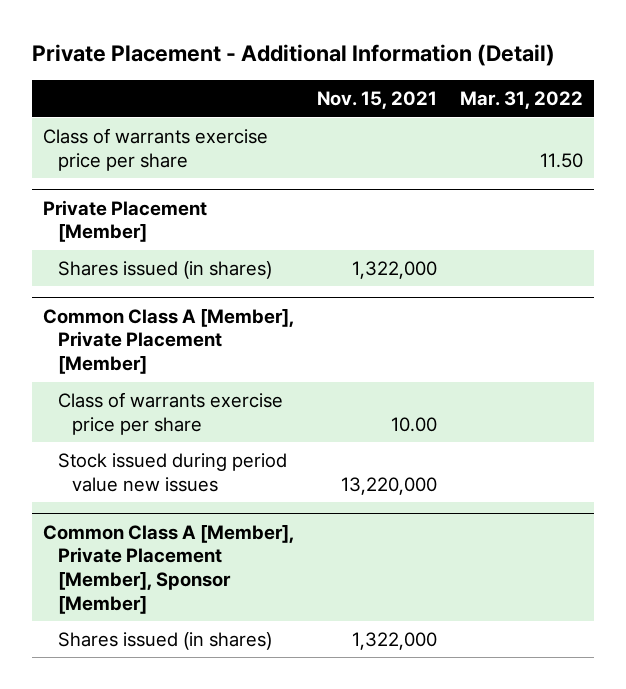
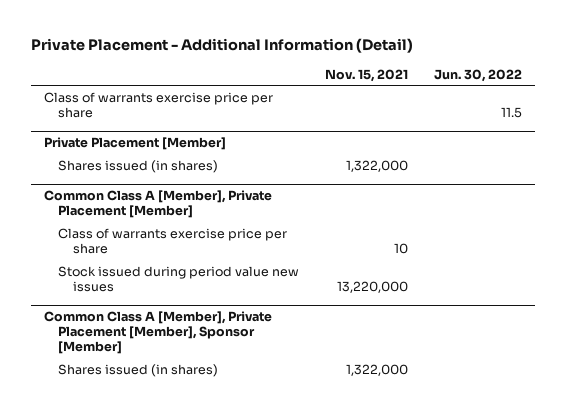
- | Nov. 15, 2021 | Mar. 31, 2022
+ | Nov. 15, 2021 | Jun. 30, 2022
@ Common Class A [Member], Private Placement [Member]
- Class of warrants exercise price per share | 10.00 |
+ Class of warrants exercise price per share | 10 |

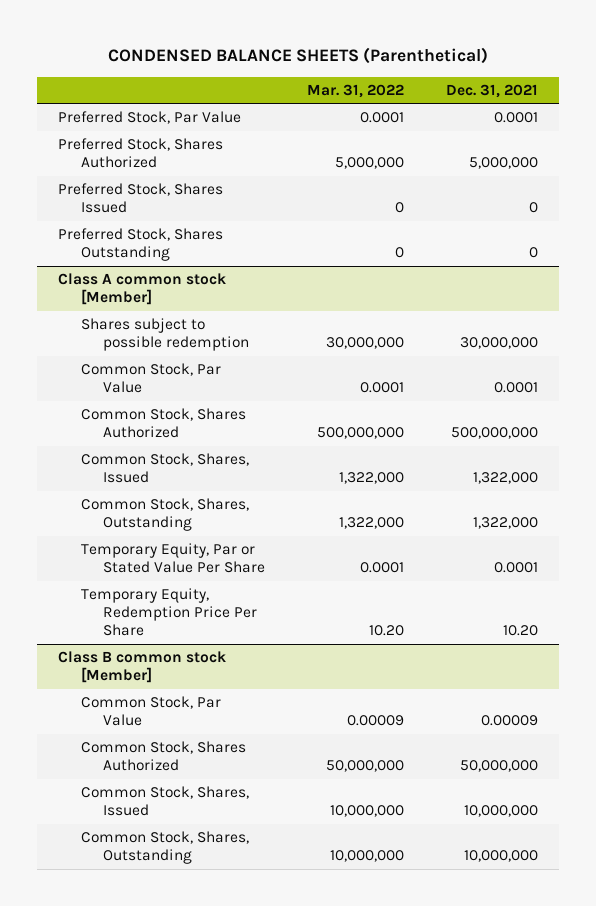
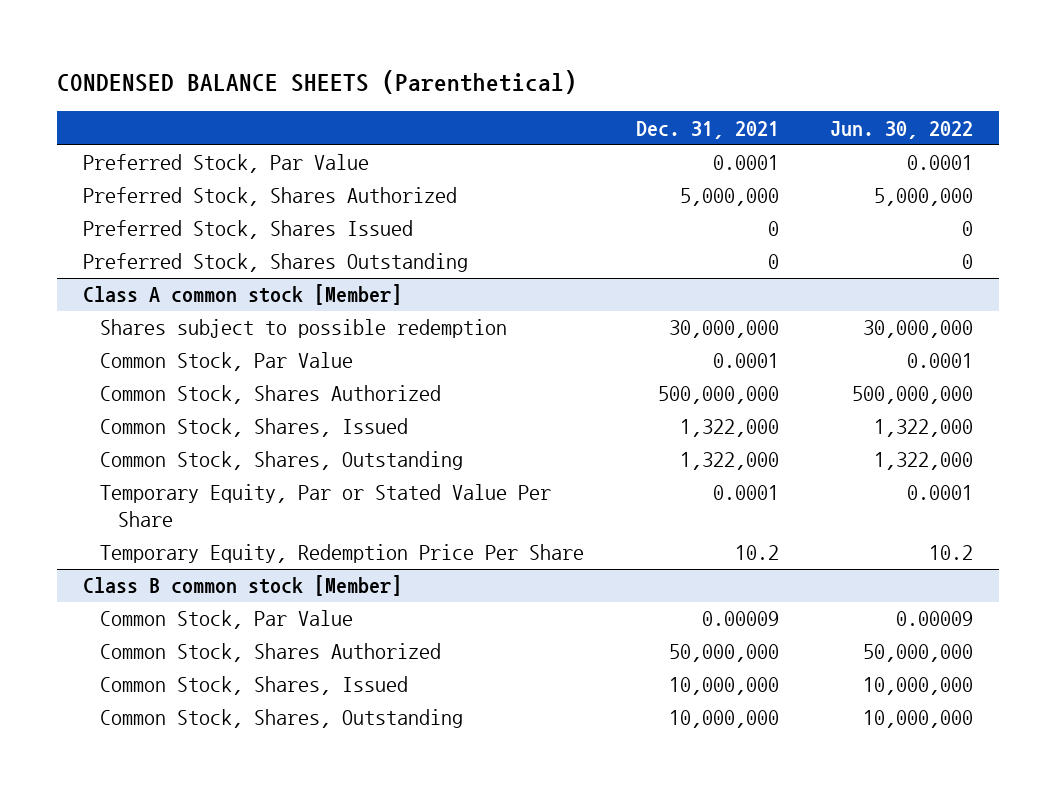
- | Mar. 31, 2022 | Dec. 31, 2021
+ | Dec. 31, 2021 | Jun. 30, 2022
@ Class A common stock [Member]
- Temporary Equity, Redemption Price Per Share | 10.20 | 10.20
+ Temporary Equity, Redemption Price Per Share | 10.2 | 10.2

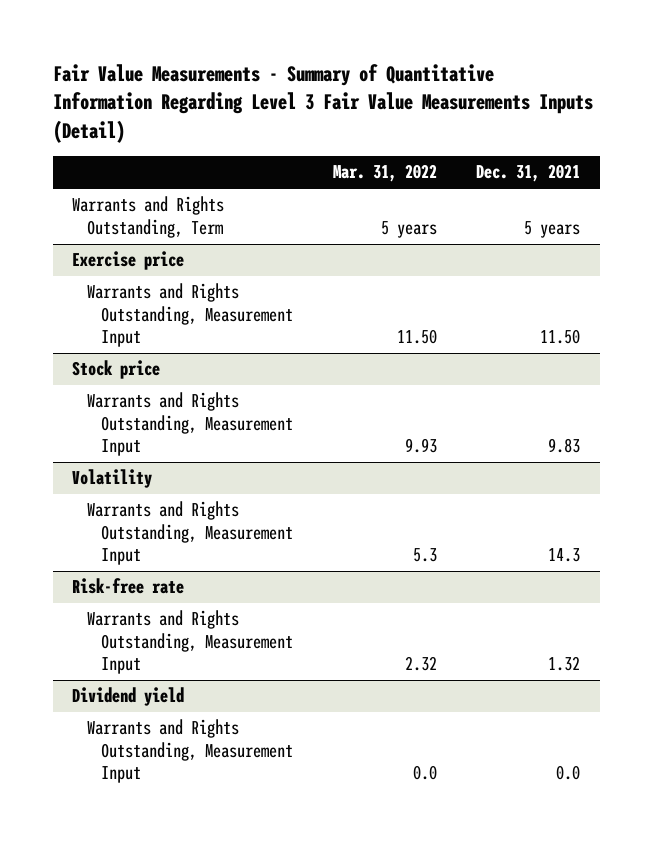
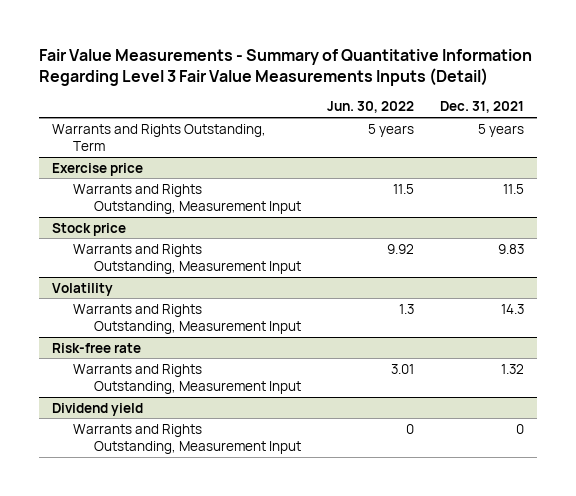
- | Mar. 31, 2022 | Dec. 31, 2021
+ | Jun. 30, 2022 | Dec. 31, 2021
@ Exercise price
- Warrants and Rights Outstanding, Measurement Input | 11.50 | 11.50
+ Warrants and Rights Outstanding, Measurement Input | 11.5 | 11.5
@ Dividend yield
- Warrants and Rights Outstanding, Measurement Input | 0.0 | 0.0
+ Warrants and Rights Outstanding, Measurement Input | 0 | 0

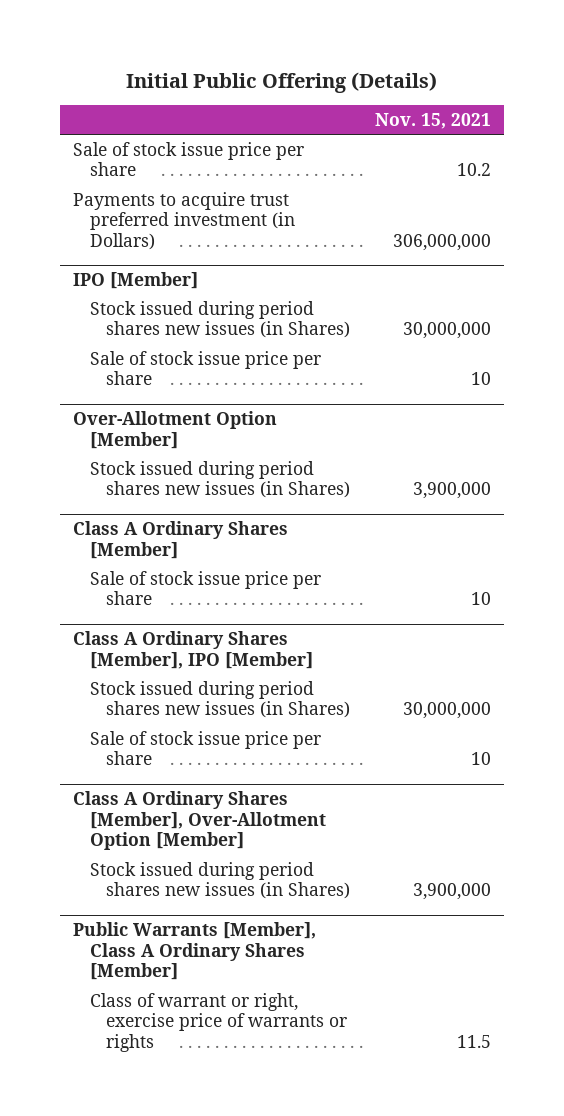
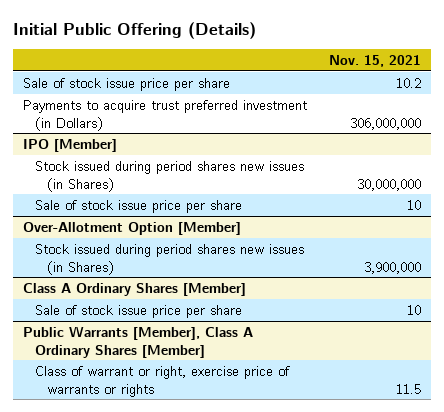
- Class A Ordinary Shares [Member], IPO [Member]
- Stock issued during period shares new issues (in Shares) | 30,000,000
- Sale of stock issue price per share | 10
- Class A Ordinary Shares [Member], Over-Allotment Option [Member]
- Stock issued during period shares new issues (in Shares) | 3,900,000

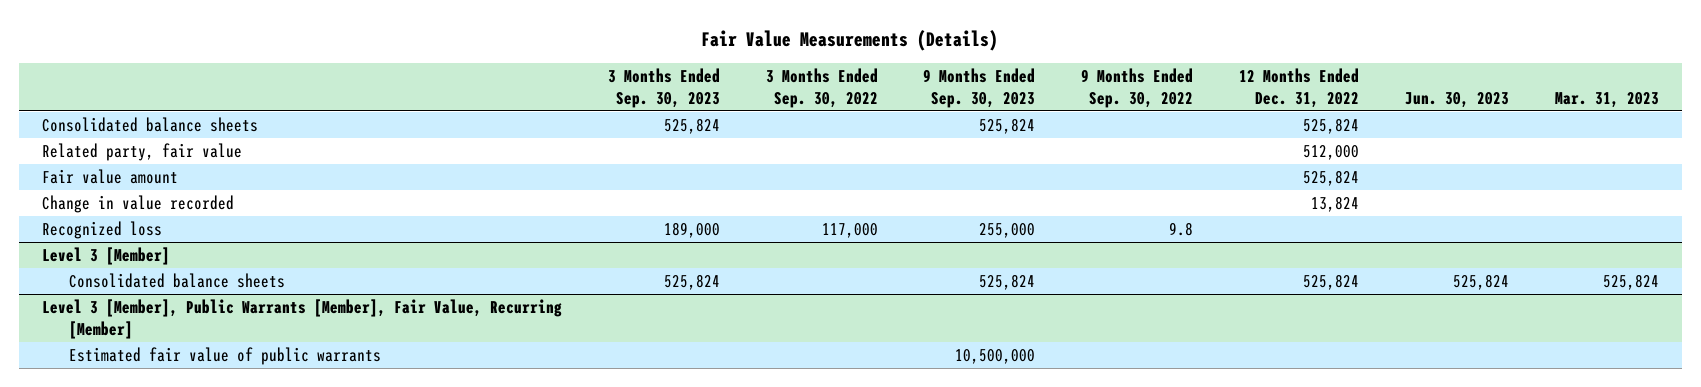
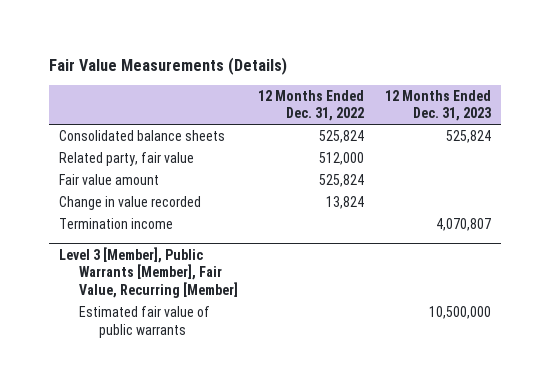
- | 3 Months Ended Sep. 30, 2023 | 3 Months Ended Sep. 30, 2022 | 9 Months Ended Sep. 30, 2023 | 9 Months Ended Sep. 30, 2022 | 12 Months Ended Dec. 31, 2022 | Jun. 30, 2023 | Mar. 31, 2023
+ | 12 Months Ended Dec. 31, 2022 | 12 Months Ended Dec. 31, 2023
- Recognized loss | 189,000 | 117,000 | 255,000 | 9.8 | | |
- Level 3 [Member]
- Consolidated balance sheets | 525,824 | | 525,824 | | 525,824 | 525,824 | 525,824
+ Termination income | | 4,070,807

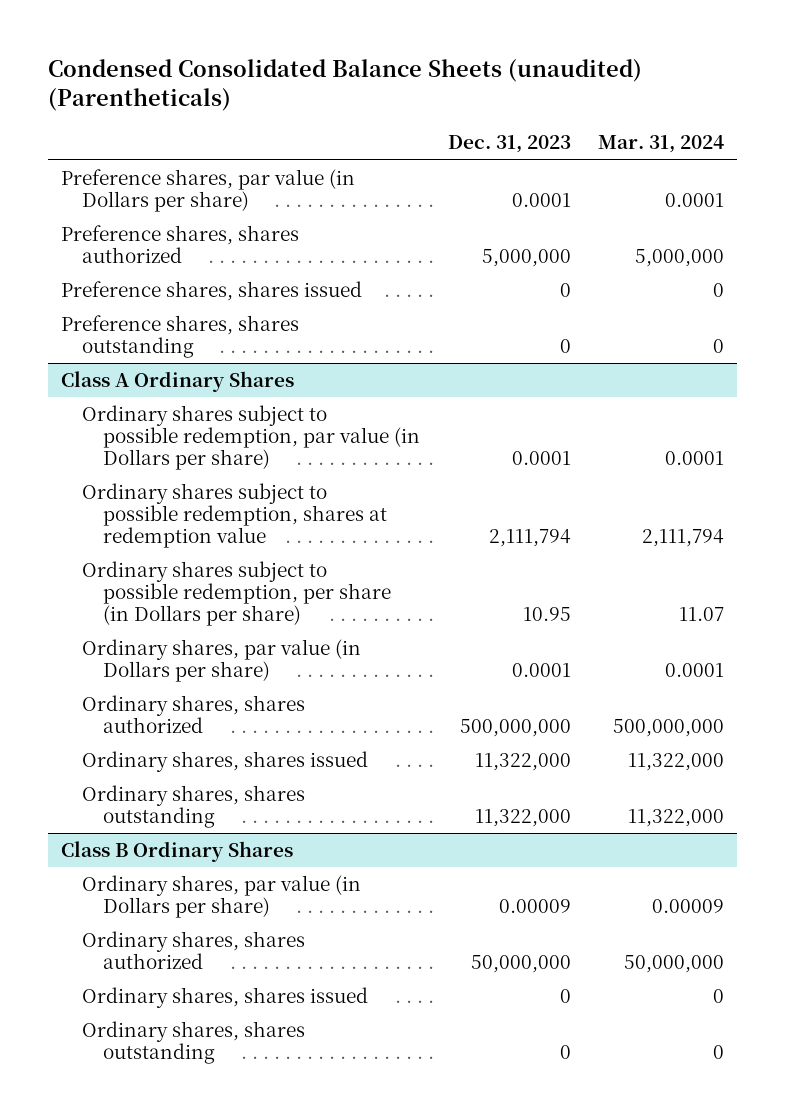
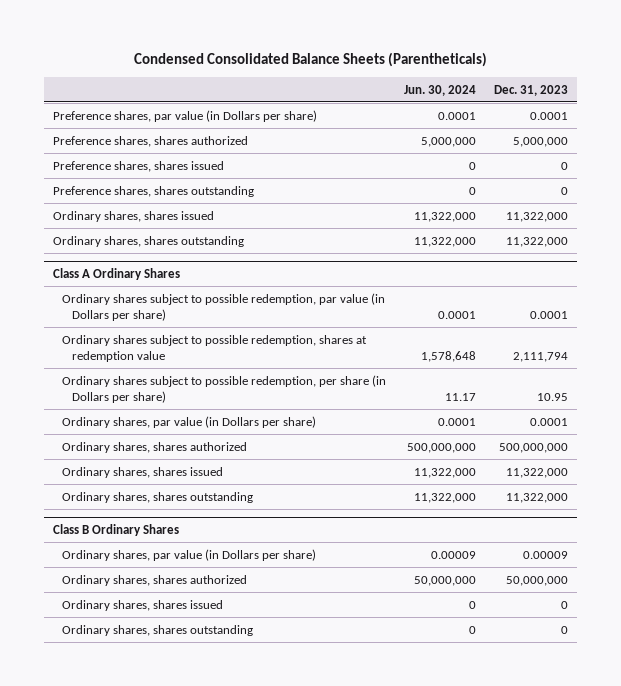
- Condensed Consolidated Balance Sheets (unaudited) (Parentheticals)
+ Condensed Consolidated Balance Sheets (Parentheticals)
- | Dec. 31, 2023 | Mar. 31, 2024
+ | Jun. 30, 2024 | Dec. 31, 2023
+ Ordinary shares, shares issued | 11,322,000 | 11,322,000
+ Ordinary shares, shares outstanding | 11,322,000 | 11,322,000

